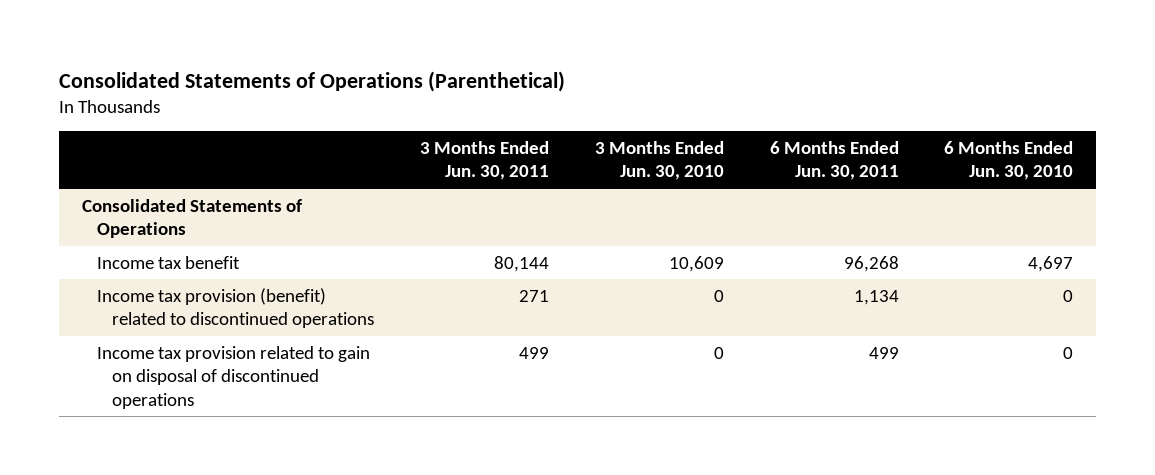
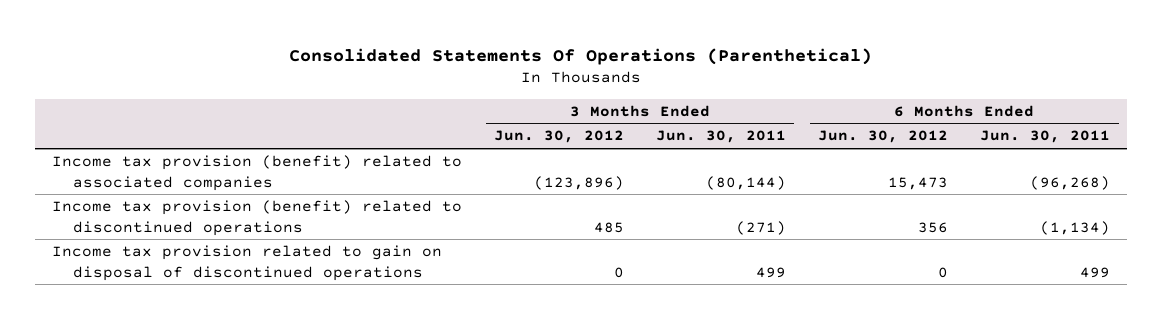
- Consolidated Statements of Operations (Parenthetical)
+ Consolidated Statements Of Operations (Parenthetical)
- | 3 Months Ended Jun. 30, 2011 | 3 Months Ended Jun. 30, 2010 | 6 Months Ended Jun. 30, 2011 | 6 Months Ended Jun. 30, 2010
+ | 3 Months Ended Jun. 30, 2012 | 3 Months Ended Jun. 30, 2011 | 6 Months Ended Jun. 30, 2012 | 6 Months Ended Jun. 30, 2011
- Consolidated Statements of Operations
- Income tax benefit | 80,144 | 10,609 | 96,268 | 4,697
- Income tax provision (benefit) related to discontinued operations | 271 | 0 | 1,134 | 0
+ Income tax provision (benefit) related to associated companies | (123,896) | (80,144) | 15,473 | (96,268)
+ Income tax provision (benefit) related to discontinued operations | 485 | (271) | 356 | (1,134)

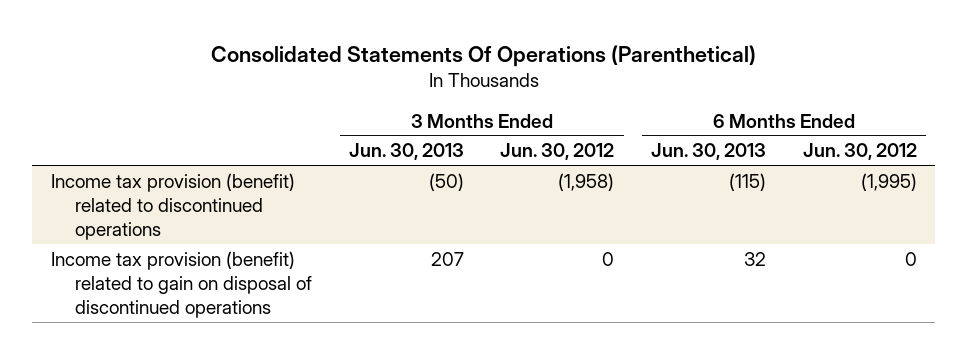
- | 3 Months Ended Jun. 30, 2012 | 3 Months Ended Jun. 30, 2011 | 6 Months Ended Jun. 30, 2012 | 6 Months Ended Jun. 30, 2011
+ | 3 Months Ended Jun. 30, 2013 | 3 Months Ended Jun. 30, 2012 | 6 Months Ended Jun. 30, 2013 | 6 Months Ended Jun. 30, 2012
- Income tax provision (benefit) related to associated companies | (123,896) | (80,144) | 15,473 | (96,268)
- Income tax provision (benefit) related to discontinued operations | 485 | (271) | 356 | (1,134)
- Income tax provision related to gain on disposal of discontinued operations | 0 | 499 | 0 | 499
+ Income tax provision (benefit) related to discontinued operations | (50) | (1,958) | (115) | (1,995)
+ Income tax provision (benefit) related to gain on disposal of discontinued operations | 207 | 0 | 32 | 0

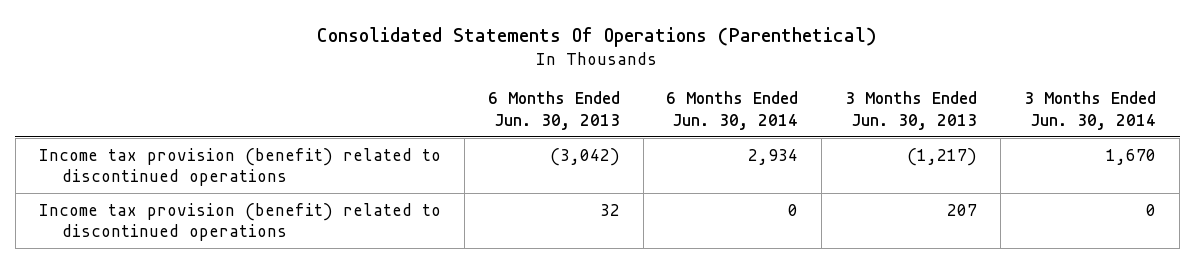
- | 3 Months Ended Jun. 30, 2013 | 3 Months Ended Jun. 30, 2012 | 6 Months Ended Jun. 30, 2013 | 6 Months Ended Jun. 30, 2012
+ | 6 Months Ended Jun. 30, 2013 | 6 Months Ended Jun. 30, 2014 | 3 Months Ended Jun. 30, 2013 | 3 Months Ended Jun. 30, 2014
- Income tax provision (benefit) related to discontinued operations | (50) | (1,958) | (115) | (1,995)
- Income tax provision (benefit) related to gain on disposal of discontinued operations | 207 | 0 | 32 | 0
+ Income tax provision (benefit) related to discontinued operations | (3,042) | 2,934 | (1,217) | 1,670
+ Income tax provision (benefit) related to discontinued operations | 32 | 0 | 207 | 0

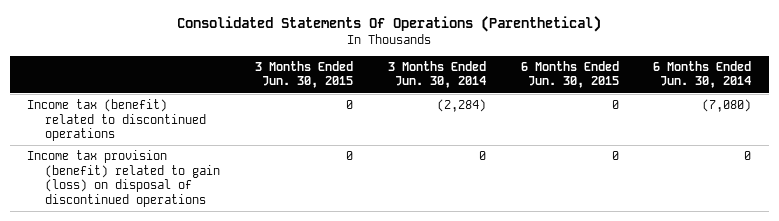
- | 6 Months Ended Jun. 30, 2013 | 6 Months Ended Jun. 30, 2014 | 3 Months Ended Jun. 30, 2013 | 3 Months Ended Jun. 30, 2014
+ | 3 Months Ended Jun. 30, 2015 | 3 Months Ended Jun. 30, 2014 | 6 Months Ended Jun. 30, 2015 | 6 Months Ended Jun. 30, 2014
- Income tax provision (benefit) related to discontinued operations | (3,042) | 2,934 | (1,217) | 1,670
- Income tax provision (benefit) related to discontinued operations | 32 | 0 | 207 | 0
+ Income tax (benefit) related to discontinued operations | 0 | (2,284) | 0 | (7,080)
+ Income tax provision (benefit) related to gain (loss) on disposal of discontinued operations | 0 | 0 | 0 | 0

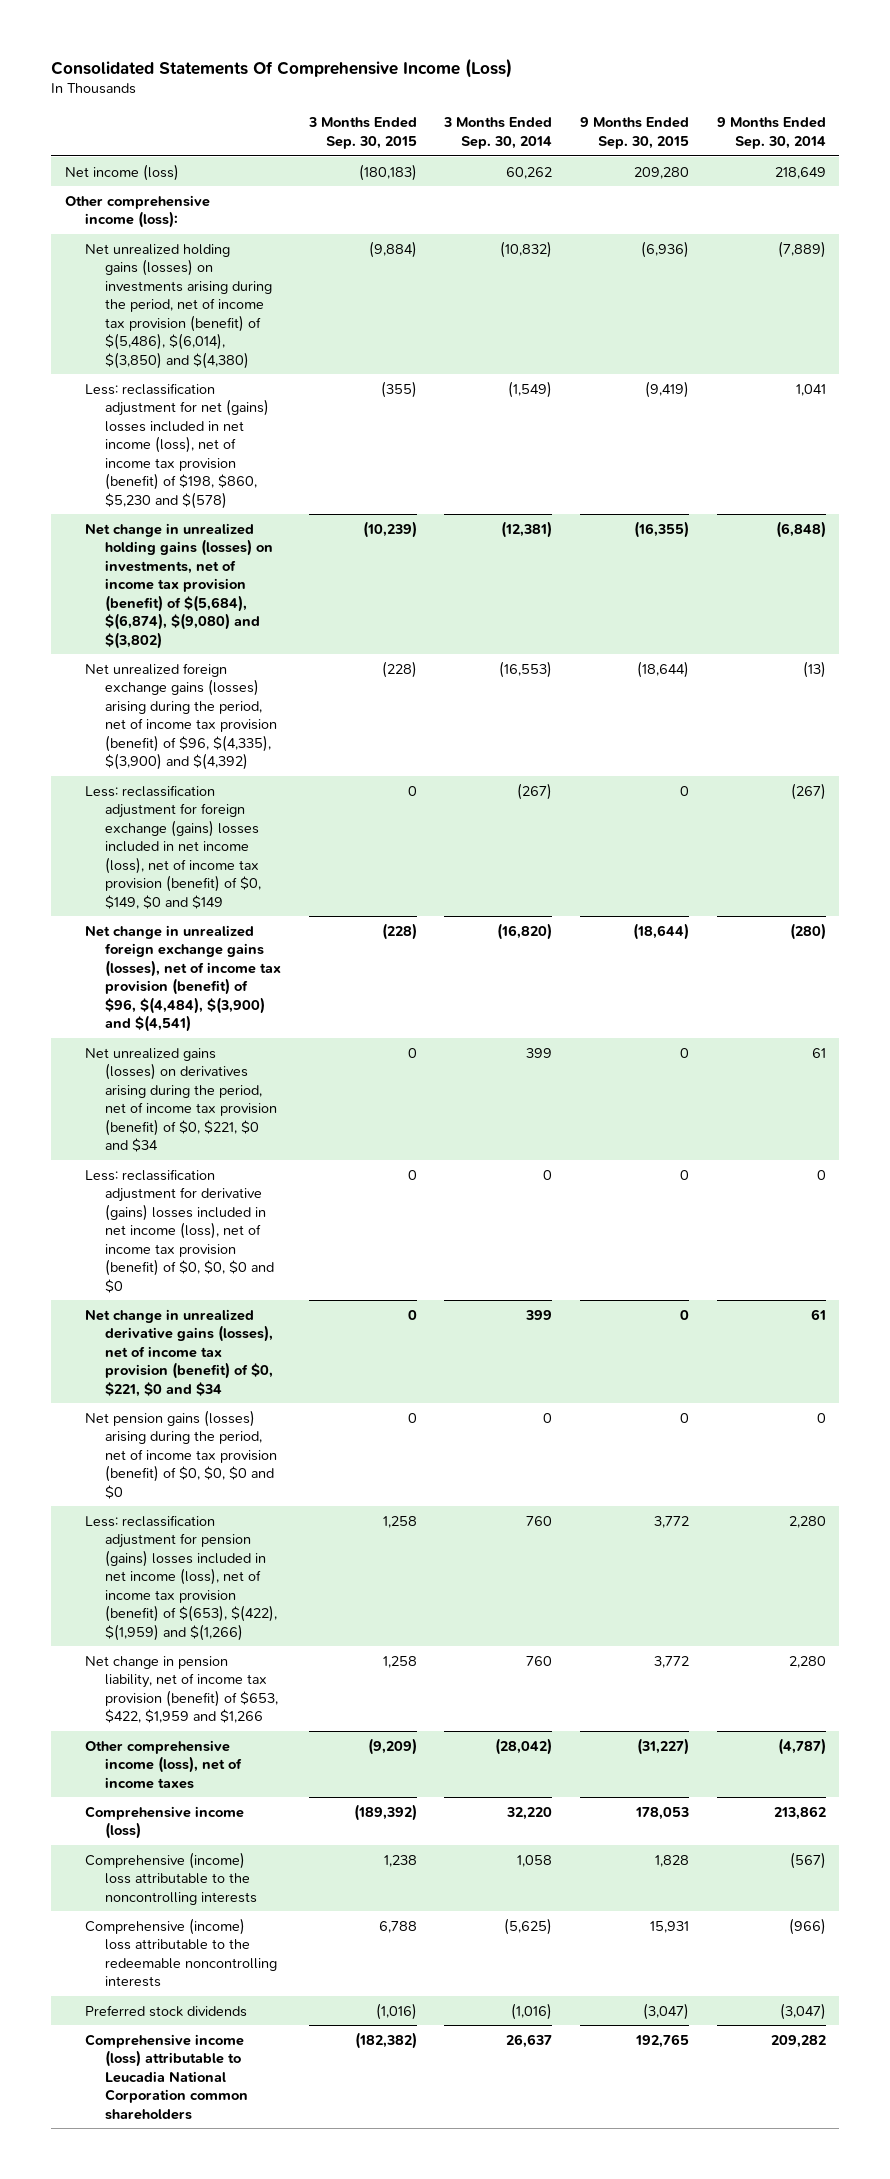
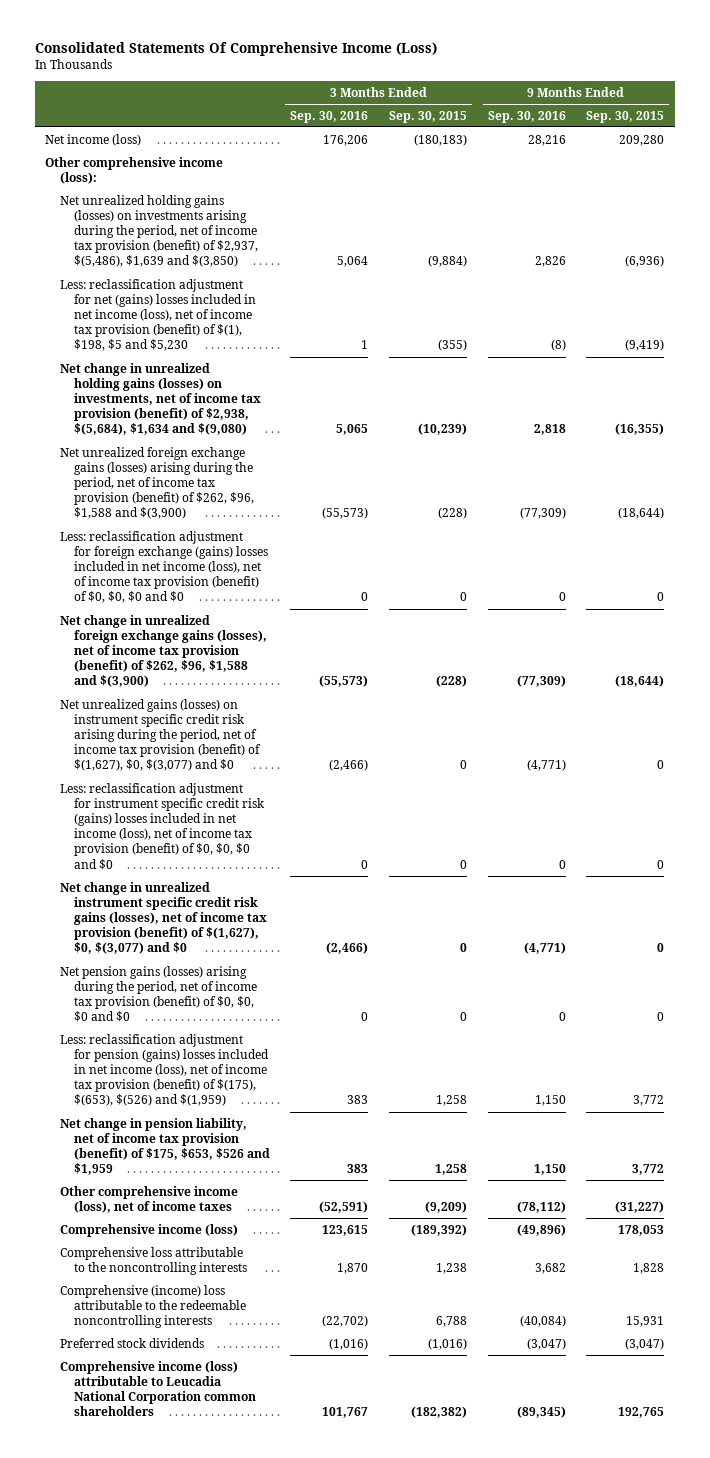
- | 3 Months Ended Sep. 30, 2015 | 3 Months Ended Sep. 30, 2014 | 9 Months Ended Sep. 30, 2015 | 9 Months Ended Sep. 30, 2014
+ | 3 Months Ended Sep. 30, 2016 | 3 Months Ended Sep. 30, 2015 | 9 Months Ended Sep. 30, 2016 | 9 Months Ended Sep. 30, 2015
- Net unrealized holding gains (losses) on investments arising during the period, net of income tax provision (benefit) of $(5,486), $(6,014), $(3,850) and $(4,380) | (9,884) | (10,832) | (6,936) | (7,889)
- Less: reclassification adjustment for net (gains) losses included in net income (loss), net of income tax provision (benefit) of $198, $860, $5,230 and $(578) | (355) | (1,549) | (9,419) | 1,041
- Net change in unrealized holding gains (losses) on investments, net of income tax provision (benefit) of $(5,684), $(6,874), $(9,080) and $(3,802) | (10,239) | (12,381) | (16,355) | (6,848)
- Net unrealized foreign exchange gains (losses) arising during the period, net of income tax provision (benefit) of $96, $(4,335), $(3,900) and $(4,392) | (228) | (16,553) | (18,644) | (13)
- Less: reclassification adjustment for foreign exchange (gains) losses included in net income (loss), net of income tax provision (benefit) of $0, $149, $0 and $149 | 0 | (267) | 0 | (267)
- Net change in unrealized foreign exchange gains (losses), net of income tax provision (benefit) of $96, $(4,484), $(3,900) and $(4,541) | (228) | (16,820) | (18,644) | (280)
- Net unrealized gains (losses) on derivatives arising during the period, net of income tax provision (benefit) of $0, $221, $0 and $34 | 0 | 399 | 0 | 61
- Less: reclassification adjustment for derivative (gains) losses included in net income (loss), net of income tax provision (benefit) of $0, $0, $0 and $0 | 0 | 0 | 0 | 0
- Net change in unrealized derivative gains (losses), net of income tax provision (benefit) of $0, $221, $0 and $34 | 0 | 399 | 0 | 61
+ Net unrealized holding gains (losses) on investments arising during the period, net of income tax provision (benefit) of $2,937, $(5,486), $1,639 and $(3,850) | 5,064 | (9,884) | 2,826 | (6,936)
+ Less: reclassification adjustment for net (gains) losses included in net income (loss), net of income tax provision (benefit) of $(1), $198, $5 and $5,230 | 1 | (355) | (8) | (9,419)
+ Net change in unrealized holding gains (losses) on investments, net of income tax provision (benefit) of $2,938, $(5,684), $1,634 and $(9,080) | 5,065 | (10,239) | 2,818 | (16,355)
+ Net unrealized foreign exchange gains (losses) arising during the period, net of income tax provision (benefit) of $262, $96, $1,588 and $(3,900) | (55,573) | (228) | (77,309) | (18,644)
+ Less: reclassification adjustment for foreign exchange (gains) losses included in net income (loss), net of income tax provision (benefit) of $0, $0, $0 and $0 | 0 | 0 | 0 | 0
+ Net change in unrealized foreign exchange gains (losses), net of income tax provision (benefit) of $262, $96, $1,588 and $(3,900) | (55,573) | (228) | (77,309) | (18,644)
+ Net unrealized gains (losses) on instrument specific credit risk arising during the period, net of income tax provision (benefit) of $(1,627), $0, $(3,077) and $0 | (2,466) | 0 | (4,771) | 0
+ Less: reclassification adjustment for instrument specific credit risk (gains) losses included in net income (loss), net of income tax provision (benefit) of $0, $0, $0 and $0 | 0 | 0 | 0 | 0
+ Net change in unrealized instrument specific credit risk gains (losses), net of income tax provision (benefit) of $(1,627), $0, $(3,077) and $0 | (2,466) | 0 | (4,771) | 0
- Less: reclassification adjustment for pension (gains) losses included in net income (loss), net of income tax provision (benefit) of $(653), $(422), $(1,959) and $(1,266) | 1,258 | 760 | 3,772 | 2,280
- Net change in pension liability, net of income tax provision (benefit) of $653, $422, $1,959 and $1,266 | 1,258 | 760 | 3,772 | 2,280
+ Less: reclassification adjustment for pension (gains) losses included in net income (loss), net of income tax provision (benefit) of $(175), $(653), $(526) and $(1,959) | 383 | 1,258 | 1,150 | 3,772
+ Net change in pension liability, net of income tax provision (benefit) of $175, $653, $526 and $1,959 | 383 | 1,258 | 1,150 | 3,772
- Comprehensive (income) loss attributable to the noncontrolling interests | 1,238 | 1,058 | 1,828 | (567)
+ Comprehensive loss attributable to the noncontrolling interests | 1,870 | 1,238 | 3,682 | 1,828

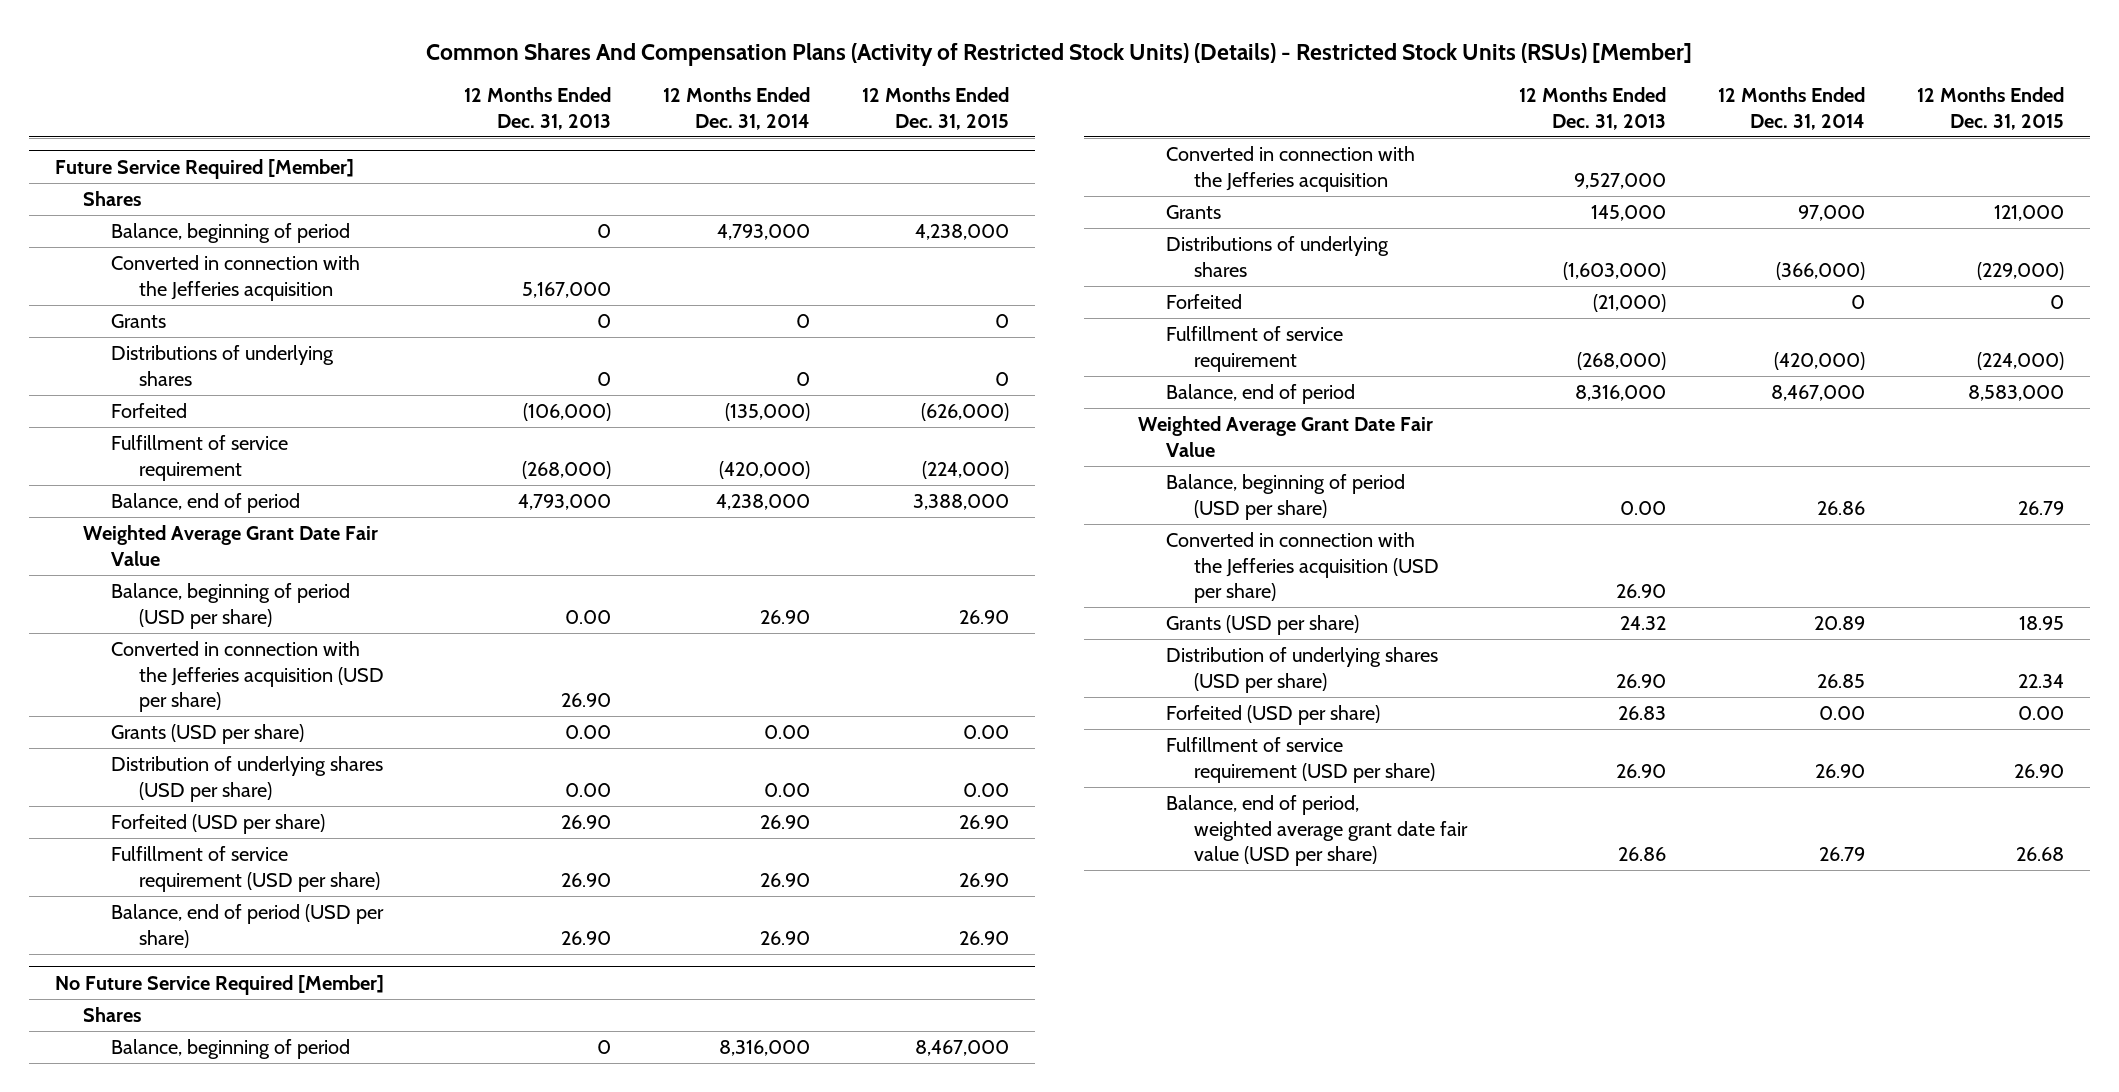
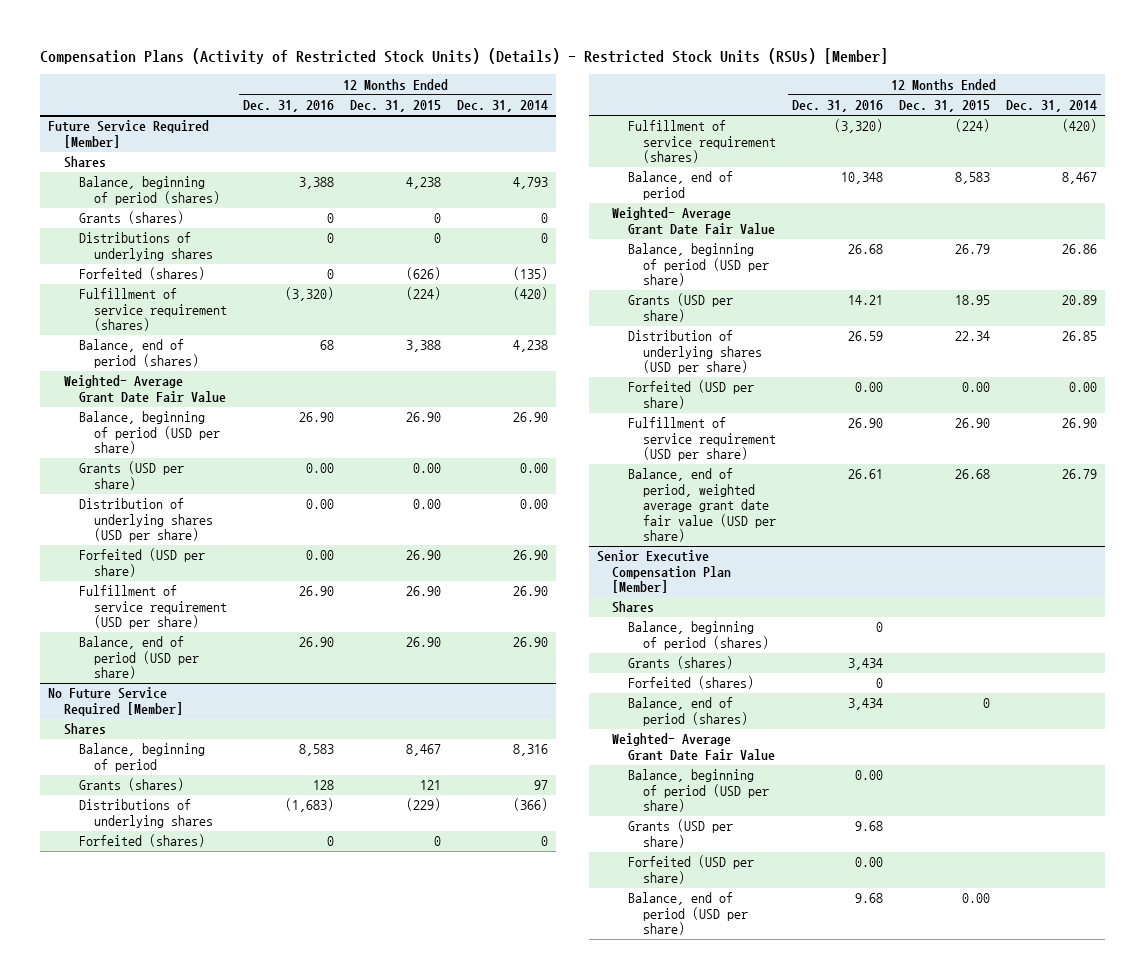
- Common Shares And Compensation Plans (Activity of Restricted Stock Units) (Details) - Restricted Stock Units (RSUs) [Member]
+ Compensation Plans (Activity of Restricted Stock Units) (Details) - Restricted Stock Units (RSUs) [Member]
- | 12 Months Ended Dec. 31, 2013 | 12 Months Ended Dec. 31, 2014 | 12 Months Ended Dec. 31, 2015
+ | 12 Months Ended Dec. 31, 2016 | 12 Months Ended Dec. 31, 2015 | 12 Months Ended Dec. 31, 2014
@ Future Service Required [Member]
- Balance, beginning of period | 0 | 4,793,000 | 4,238,000
- Converted in connection with the Jefferies acquisition | 5,167,000 | |
- Grants | 0 | 0 | 0
+ Balance, beginning of period (shares) | 3,388 | 4,238 | 4,793
+ Grants (shares) | 0 | 0 | 0
- Forfeited | (106,000) | (135,000) | (626,000)
- Fulfillment of service requirement | (268,000) | (420,000) | (224,000)
- Balance, end of period | 4,793,000 | 4,238,000 | 3,388,000
- Weighted Average Grant Date Fair Value
+ Forfeited (shares) | 0 | (626) | (135)
+ Fulfillment of service requirement (shares) | (3,320) | (224) | (420)
+ Balance, end of period (shares) | 68 | 3,388 | 4,238
+ Weighted- Average Grant Date Fair Value
- Converted in connection with the Jefferies acquisition (USD per share) | 26.90 | |
@ No Future Service Required [Member]
- Balance, beginning of period | 0 | 8,316,000 | 8,467,000
- Converted in connection with the Jefferies acquisition | 9,527,000 | |
- Grants | 145,000 | 97,000 | 121,000
- Distributions of underlying shares | (1,603,000) | (366,000) | (229,000)
- Forfeited | (21,000) | 0 | 0
- Fulfillment of service requirement | (268,000) | (420,000) | (224,000)
- Balance, end of period | 8,316,000 | 8,467,000 | 8,583,000
- Weighted Average Grant Date Fair Value
+ Balance, beginning of period | 8,583 | 8,467 | 8,316
+ Grants (shares) | 128 | 121 | 97
+ Distributions of underlying shares | (1,683) | (229) | (366)
+ Forfeited (shares) | 0 | 0 | 0
+ Fulfillment of service requirement (shares) | (3,320) | (224) | (420)
+ Balance, end of period | 10,348 | 8,583 | 8,467
+ Weighted- Average Grant Date Fair Value
- Converted in connection with the Jefferies acquisition (USD per share) | 26.90 | |
+ Senior Executive Compensation Plan [Member]
+ Shares
+ Balance, beginning of period (shares) | 0 | |
+ Grants (shares) | 3,434 | |
+ Forfeited (shares) | 0 | |
+ Balance, end of period (shares) | 3,434 | 0 |
+ Weighted- Average Grant Date Fair Value
+ Balance, beginning of period (USD per share) | 0.00 | |
+ Grants (USD per share) | 9.68 | |
+ Forfeited (USD per share) | 0.00 | |
+ Balance, end of period (USD per share) | 9.68 | 0.00 |

